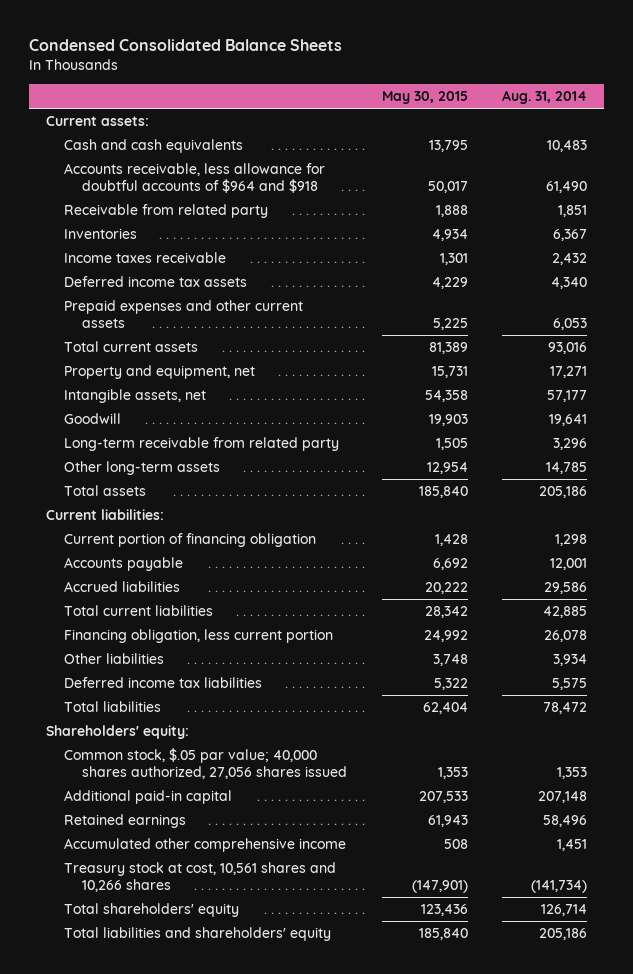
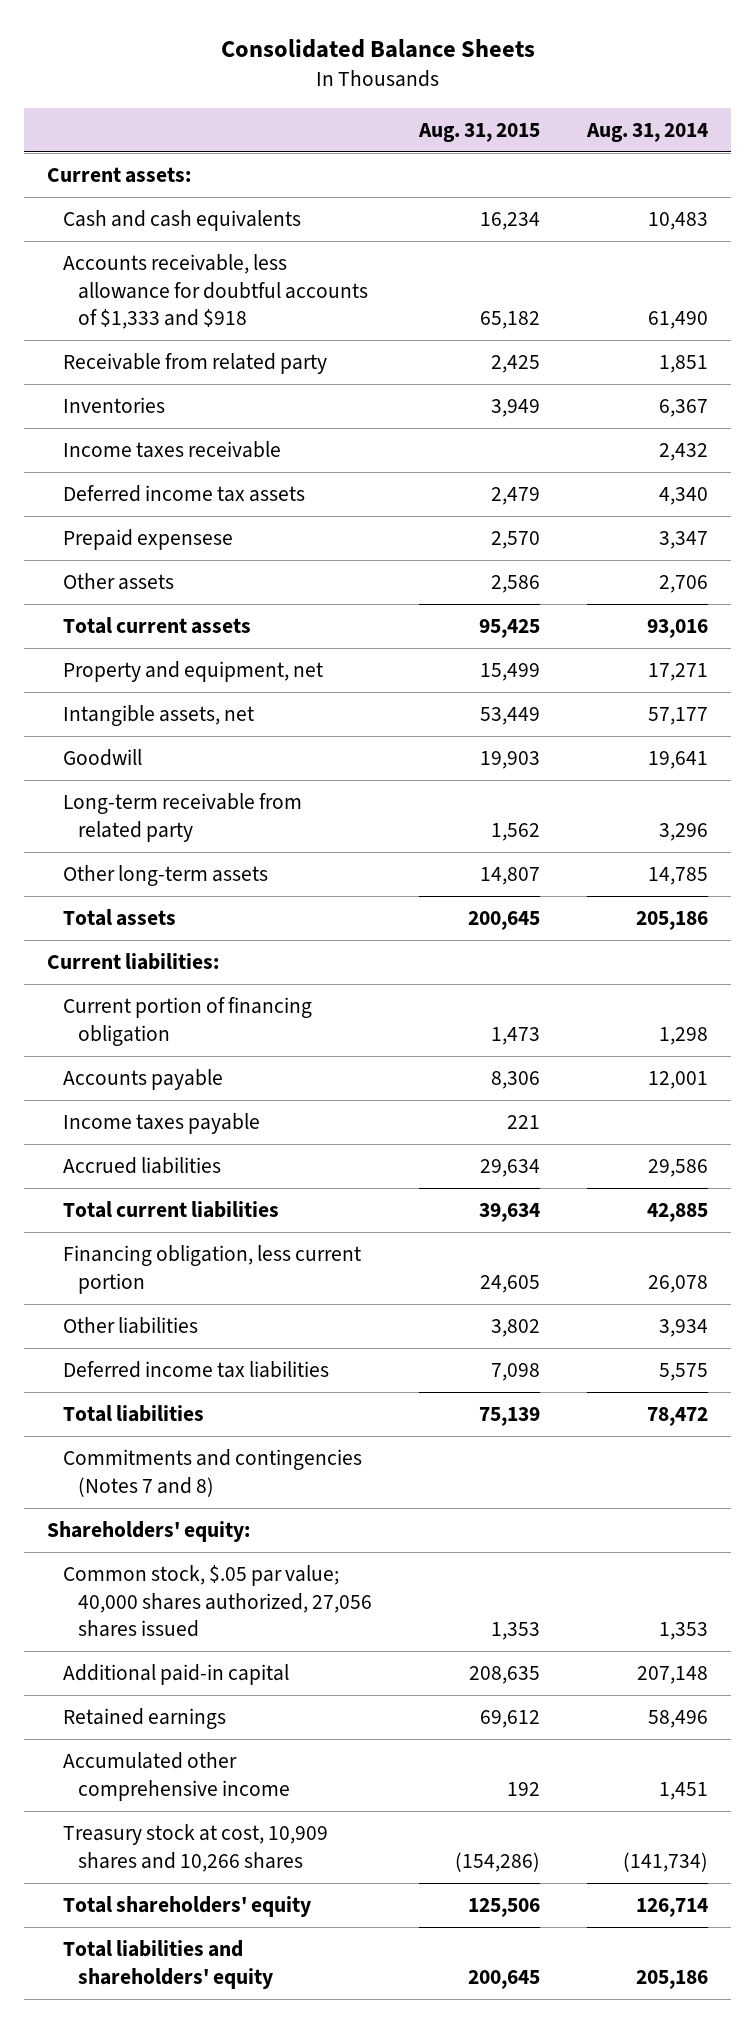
- Condensed Consolidated Balance Sheets
+ Consolidated Balance Sheets
- | May 30, 2015 | Aug. 31, 2014
+ | Aug. 31, 2015 | Aug. 31, 2014
- Accounts receivable, less allowance for doubtful accounts of $964 and $918 | 50,017 | 61,490
+ Accounts receivable, less allowance for doubtful accounts of $1,333 and $918 | 65,182 | 61,490
- Prepaid expenses and other current assets | 5,225 | 6,053
+ Prepaid expensese | 2,570 | 3,347
+ Other assets | 2,586 | 2,706
+ Income taxes payable | 221 |
+ Commitments and contingencies (Notes 7 and 8)
- Treasury stock at cost, 10,561 shares and 10,266 shares | (147,901) | (141,734)
+ Treasury stock at cost, 10,909 shares and 10,266 shares | (154,286) | (141,734)

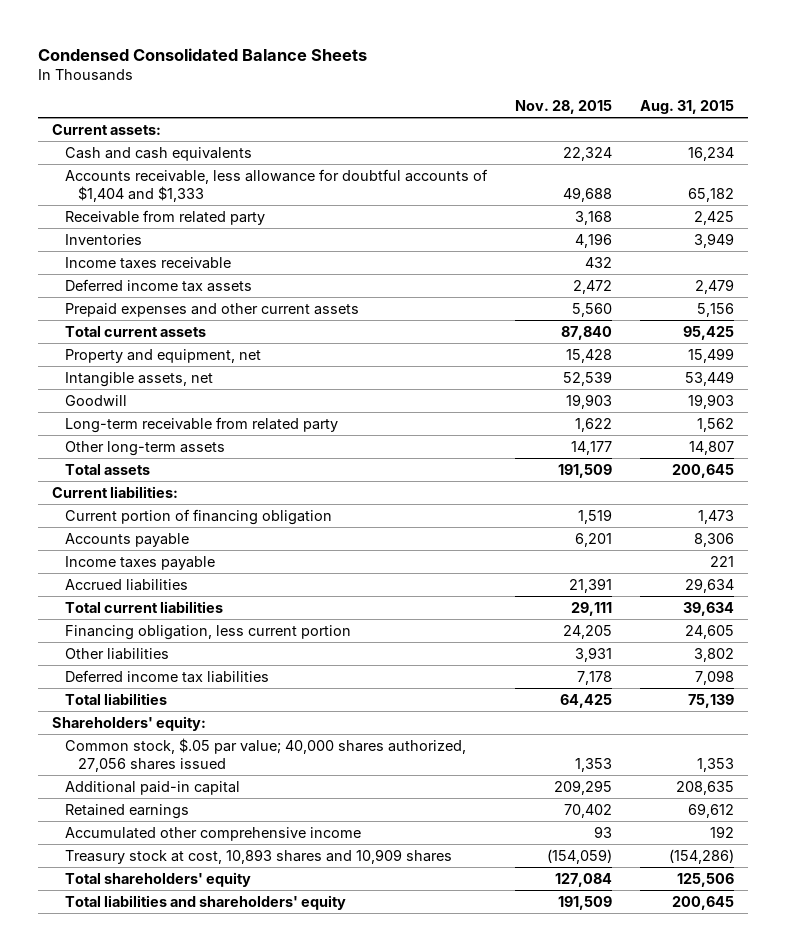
- Consolidated Balance Sheets
+ Condensed Consolidated Balance Sheets
- | Aug. 31, 2015 | Aug. 31, 2014
+ | Nov. 28, 2015 | Aug. 31, 2015
- Accounts receivable, less allowance for doubtful accounts of $1,333 and $918 | 65,182 | 61,490
+ Accounts receivable, less allowance for doubtful accounts of $1,404 and $1,333 | 49,688 | 65,182
- Prepaid expensese | 2,570 | 3,347
- Other assets | 2,586 | 2,706
+ Prepaid expenses and other current assets | 5,560 | 5,156
- Commitments and contingencies (Notes 7 and 8)
- Treasury stock at cost, 10,909 shares and 10,266 shares | (154,286) | (141,734)
+ Treasury stock at cost, 10,893 shares and 10,909 shares | (154,059) | (154,286)

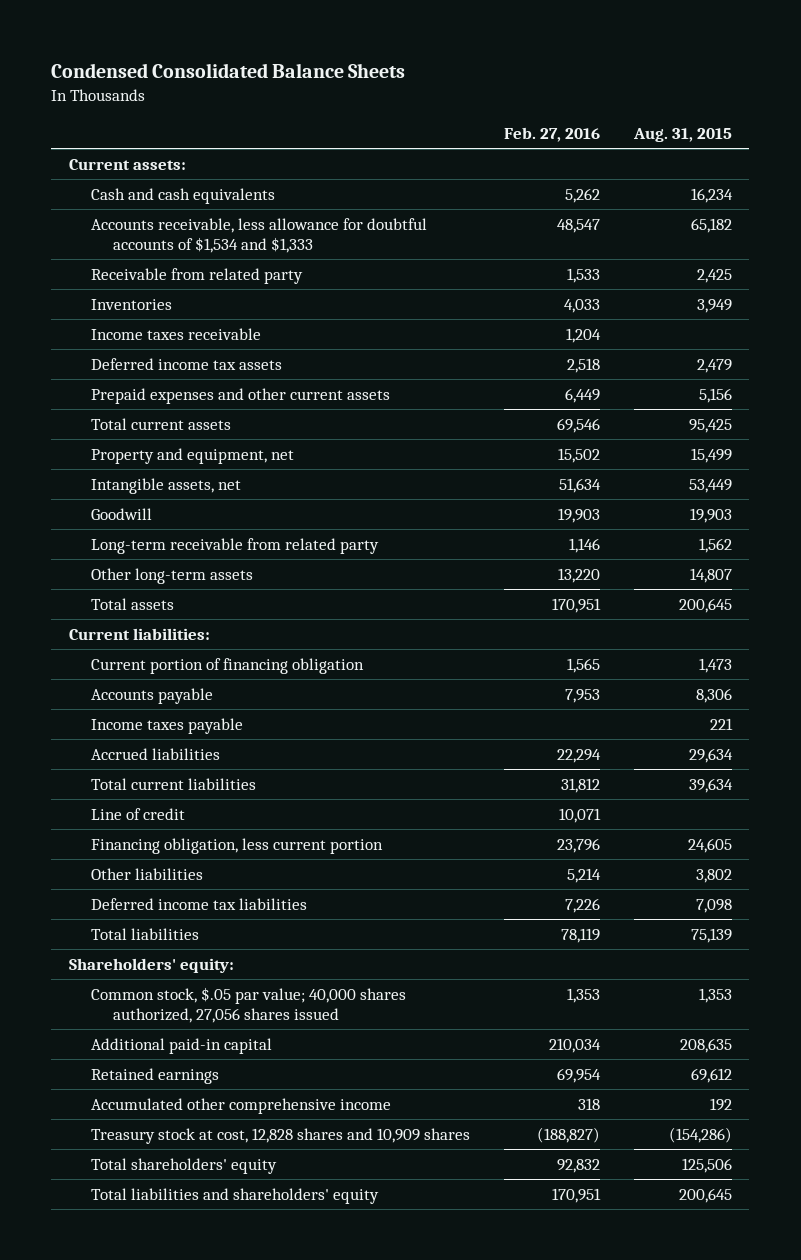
- | Nov. 28, 2015 | Aug. 31, 2015
+ | Feb. 27, 2016 | Aug. 31, 2015
- Accounts receivable, less allowance for doubtful accounts of $1,404 and $1,333 | 49,688 | 65,182
+ Accounts receivable, less allowance for doubtful accounts of $1,534 and $1,333 | 48,547 | 65,182
+ Line of credit | 10,071 |
- Treasury stock at cost, 10,893 shares and 10,909 shares | (154,059) | (154,286)
+ Treasury stock at cost, 12,828 shares and 10,909 shares | (188,827) | (154,286)

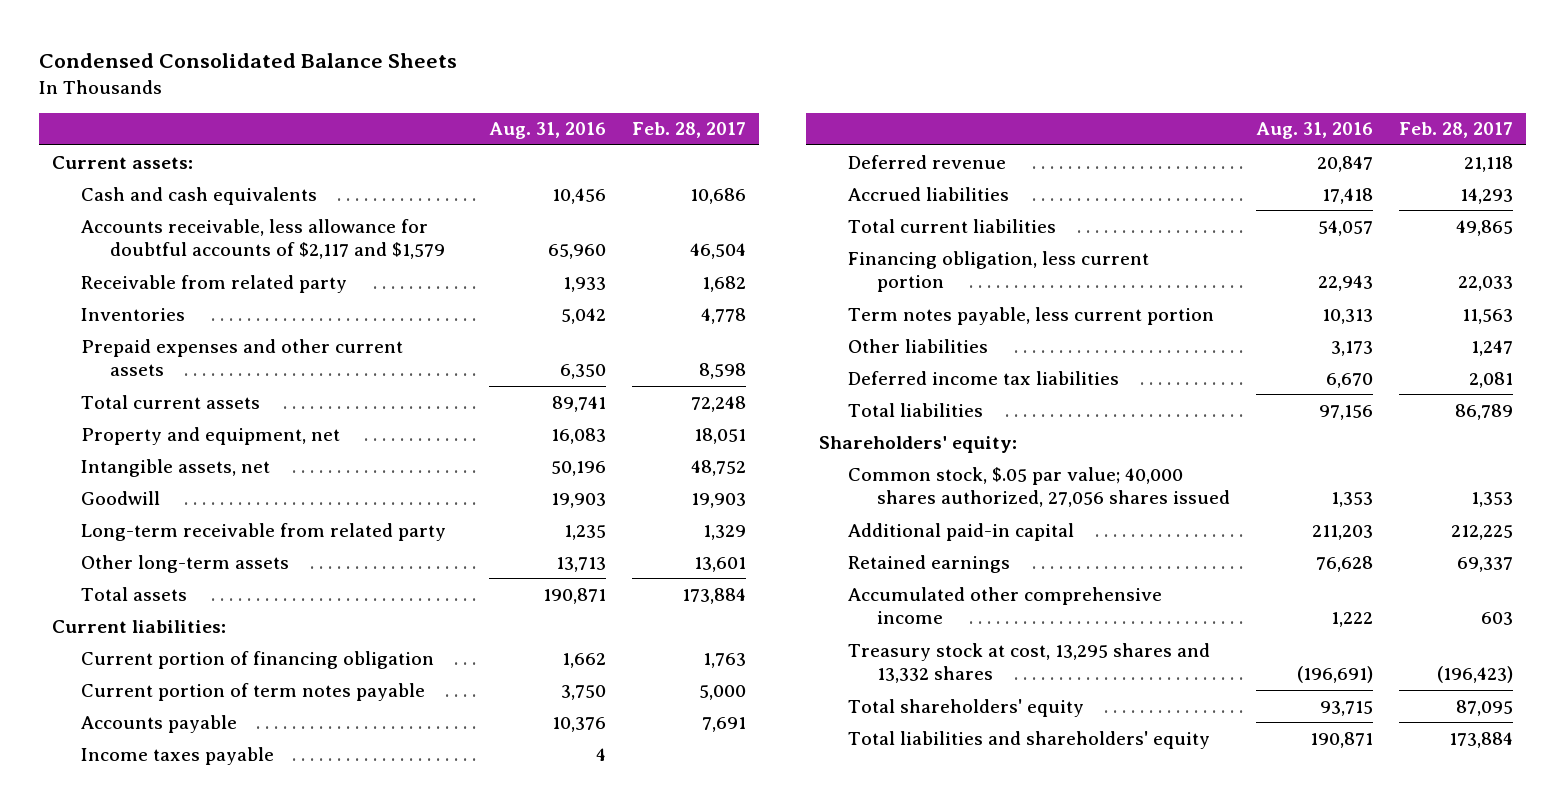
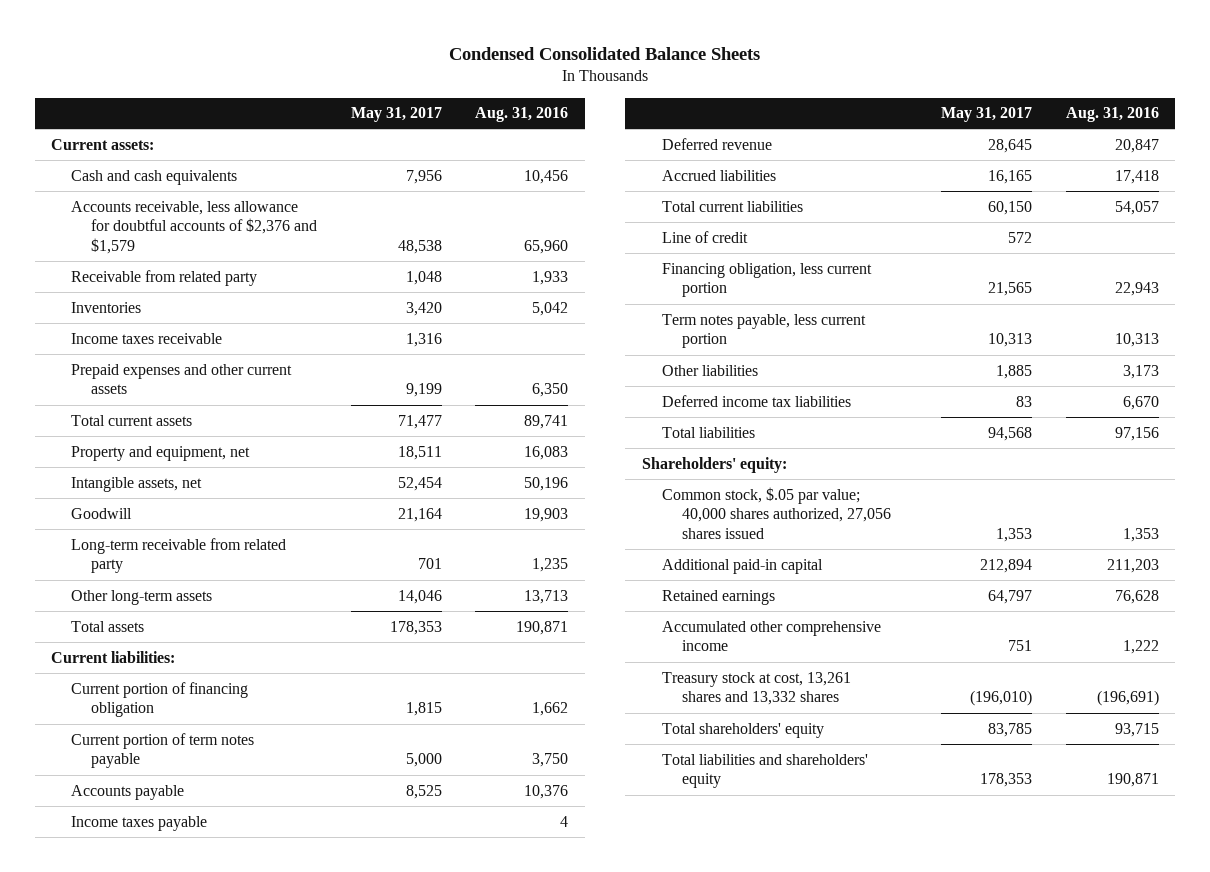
- | Aug. 31, 2016 | Feb. 28, 2017
+ | May 31, 2017 | Aug. 31, 2016
- Accounts receivable, less allowance for doubtful accounts of $2,117 and $1,579 | 65,960 | 46,504
+ Accounts receivable, less allowance for doubtful accounts of $2,376 and $1,579 | 48,538 | 65,960
+ Income taxes receivable | 1,316 |
+ Line of credit | 572 |
- Treasury stock at cost, 13,295 shares and 13,332 shares | (196,691) | (196,423)
+ Treasury stock at cost, 13,261 shares and 13,332 shares | (196,010) | (196,691)

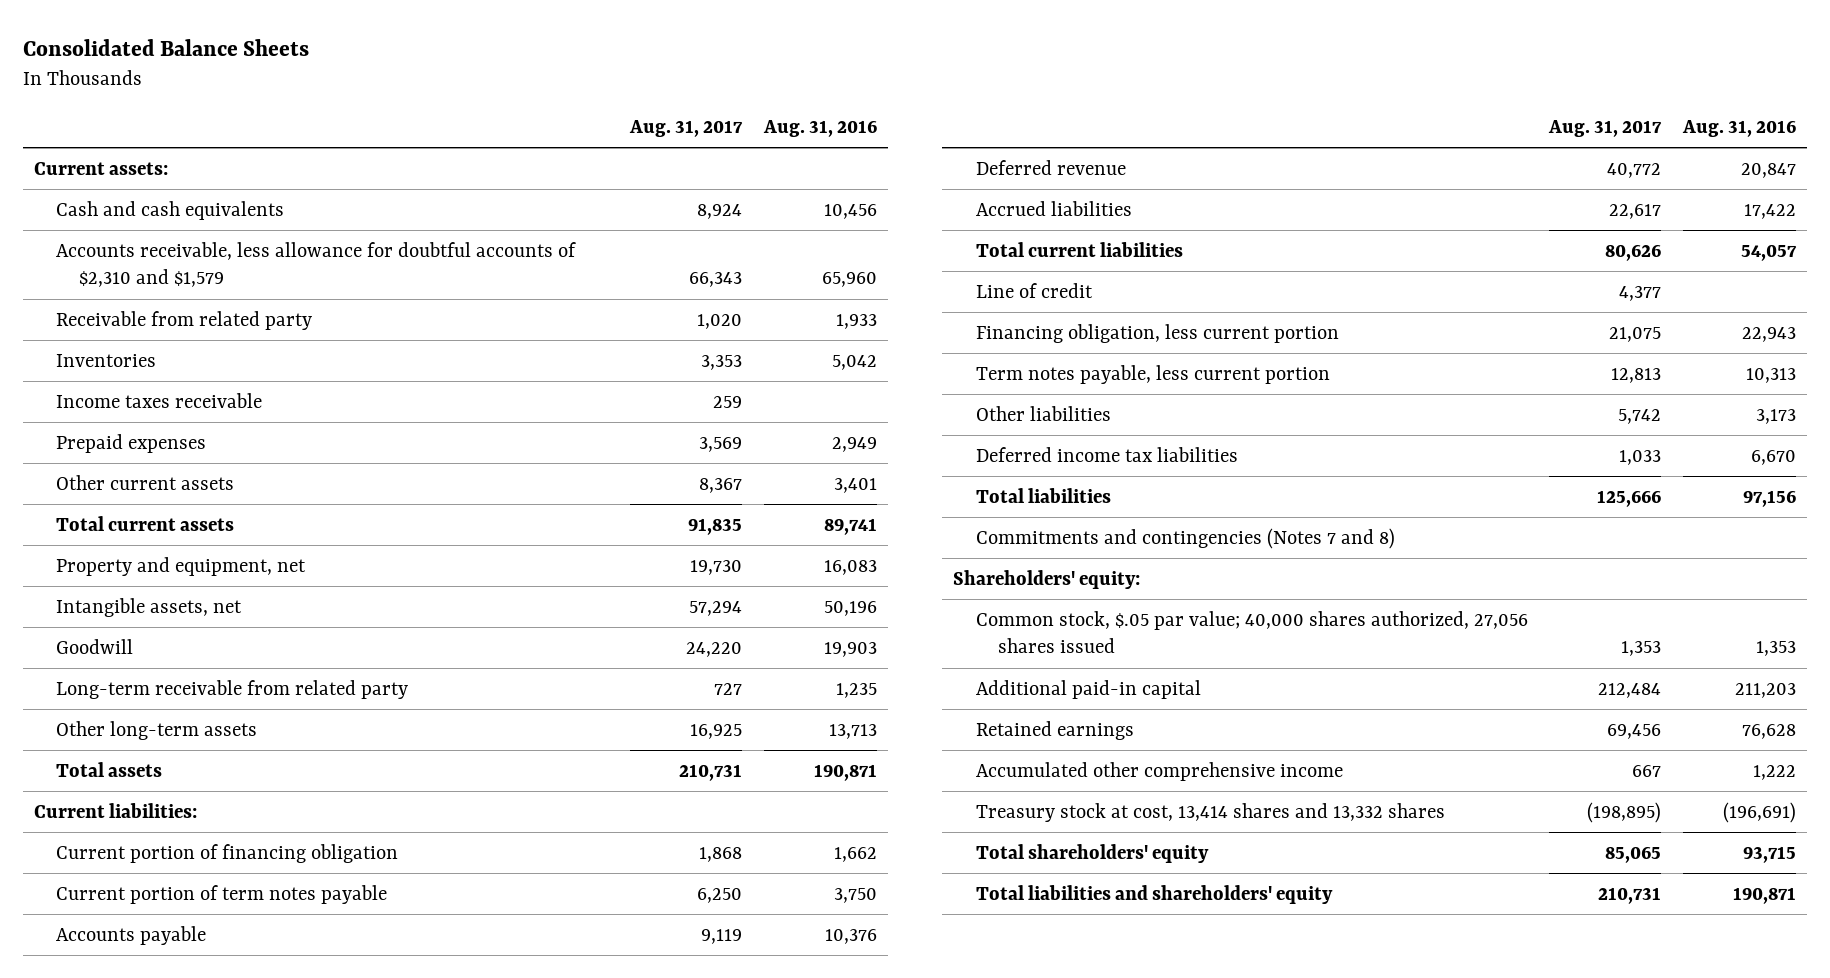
- Condensed Consolidated Balance Sheets
+ Consolidated Balance Sheets
- | May 31, 2017 | Aug. 31, 2016
+ | Aug. 31, 2017 | Aug. 31, 2016
- Accounts receivable, less allowance for doubtful accounts of $2,376 and $1,579 | 48,538 | 65,960
+ Accounts receivable, less allowance for doubtful accounts of $2,310 and $1,579 | 66,343 | 65,960
- Prepaid expenses and other current assets | 9,199 | 6,350
+ Prepaid expenses | 3,569 | 2,949
+ Other current assets | 8,367 | 3,401
- Income taxes payable | | 4
- Accrued liabilities | 16,165 | 17,418
+ Accrued liabilities | 22,617 | 17,422
+ Commitments and contingencies (Notes 7 and 8)
- Treasury stock at cost, 13,261 shares and 13,332 shares | (196,010) | (196,691)
+ Treasury stock at cost, 13,414 shares and 13,332 shares | (198,895) | (196,691)

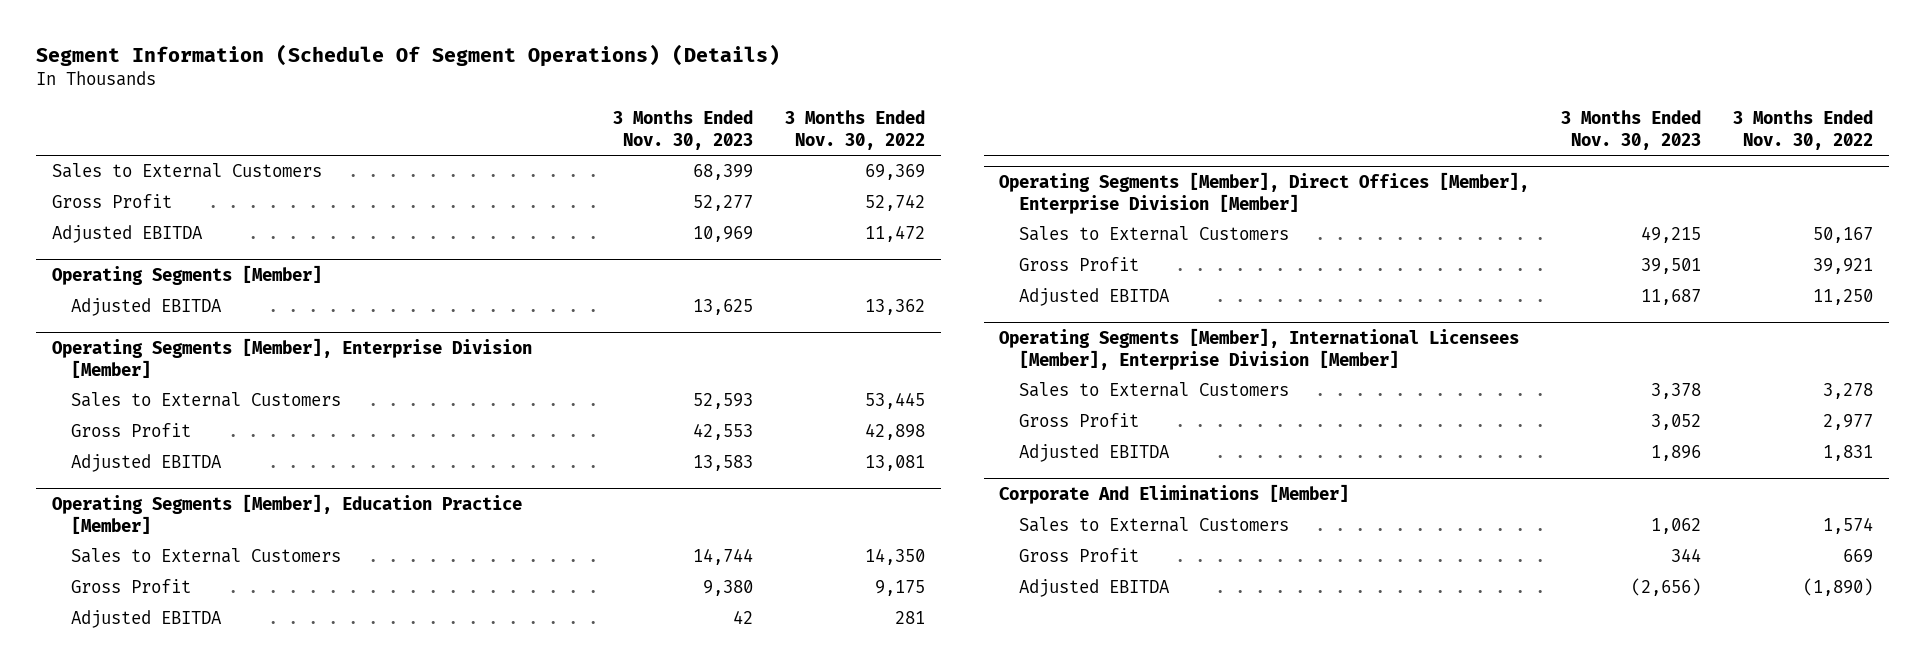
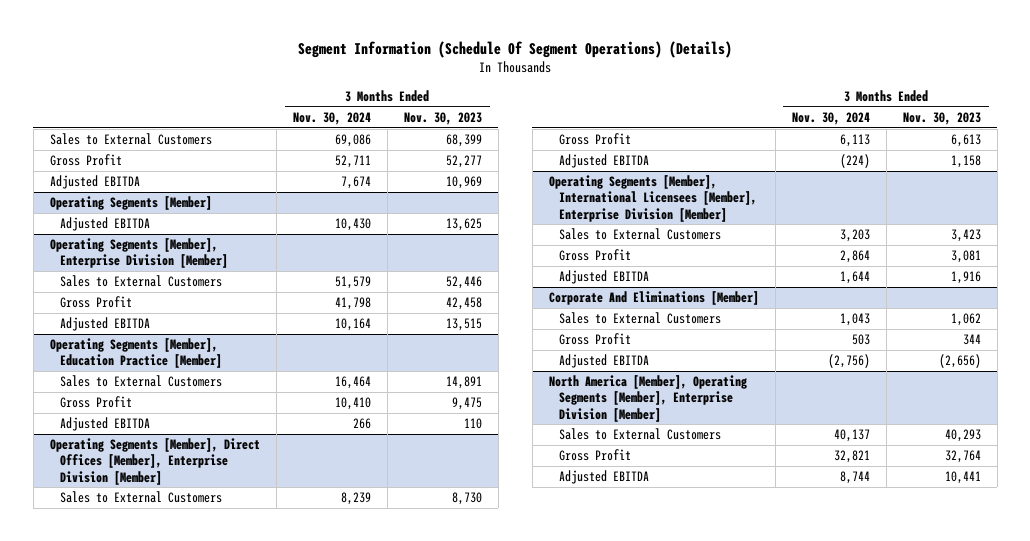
- | 3 Months Ended Nov. 30, 2023 | 3 Months Ended Nov. 30, 2022
+ | 3 Months Ended Nov. 30, 2024 | 3 Months Ended Nov. 30, 2023
@ Operating Segments [Member], Enterprise Division [Member]
- Sales to External Customers | 52,593 | 53,445
- Gross Profit | 42,553 | 42,898
- Adjusted EBITDA | 13,583 | 13,081
+ Sales to External Customers | 51,579 | 52,446
+ Gross Profit | 41,798 | 42,458
+ Adjusted EBITDA | 10,164 | 13,515
@ Operating Segments [Member], Education Practice [Member]
- Sales to External Customers | 14,744 | 14,350
- Gross Profit | 9,380 | 9,175
- Adjusted EBITDA | 42 | 281
+ Sales to External Customers | 16,464 | 14,891
+ Gross Profit | 10,410 | 9,475
+ Adjusted EBITDA | 266 | 110
@ Operating Segments [Member], Direct Offices [Member], Enterprise Division [Member]
- Sales to External Customers | 49,215 | 50,167
- Gross Profit | 39,501 | 39,921
- Adjusted EBITDA | 11,687 | 11,250
+ Sales to External Customers | 8,239 | 8,730
+ Gross Profit | 6,113 | 6,613
+ Adjusted EBITDA | (224) | 1,158
@ Operating Segments [Member], International Licensees [Member], Enterprise Division [Member]
- Sales to External Customers | 3,378 | 3,278
- Gross Profit | 3,052 | 2,977
- Adjusted EBITDA | 1,896 | 1,831
+ Sales to External Customers | 3,203 | 3,423
+ Gross Profit | 2,864 | 3,081
+ Adjusted EBITDA | 1,644 | 1,916
+ North America [Member], Operating Segments [Member], Enterprise Division [Member]
+ Sales to External Customers | 40,137 | 40,293
+ Gross Profit | 32,821 | 32,764
+ Adjusted EBITDA | 8,744 | 10,441

